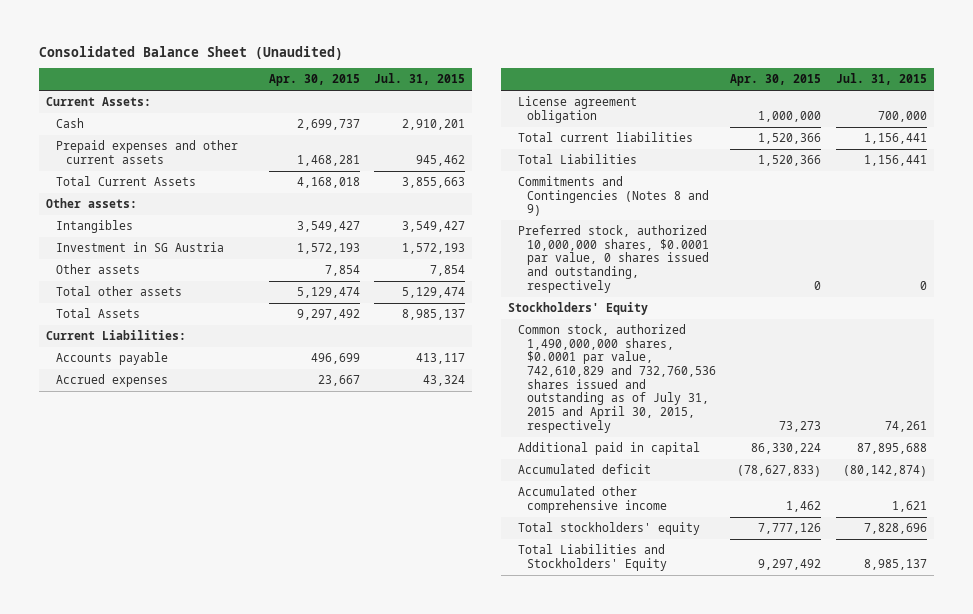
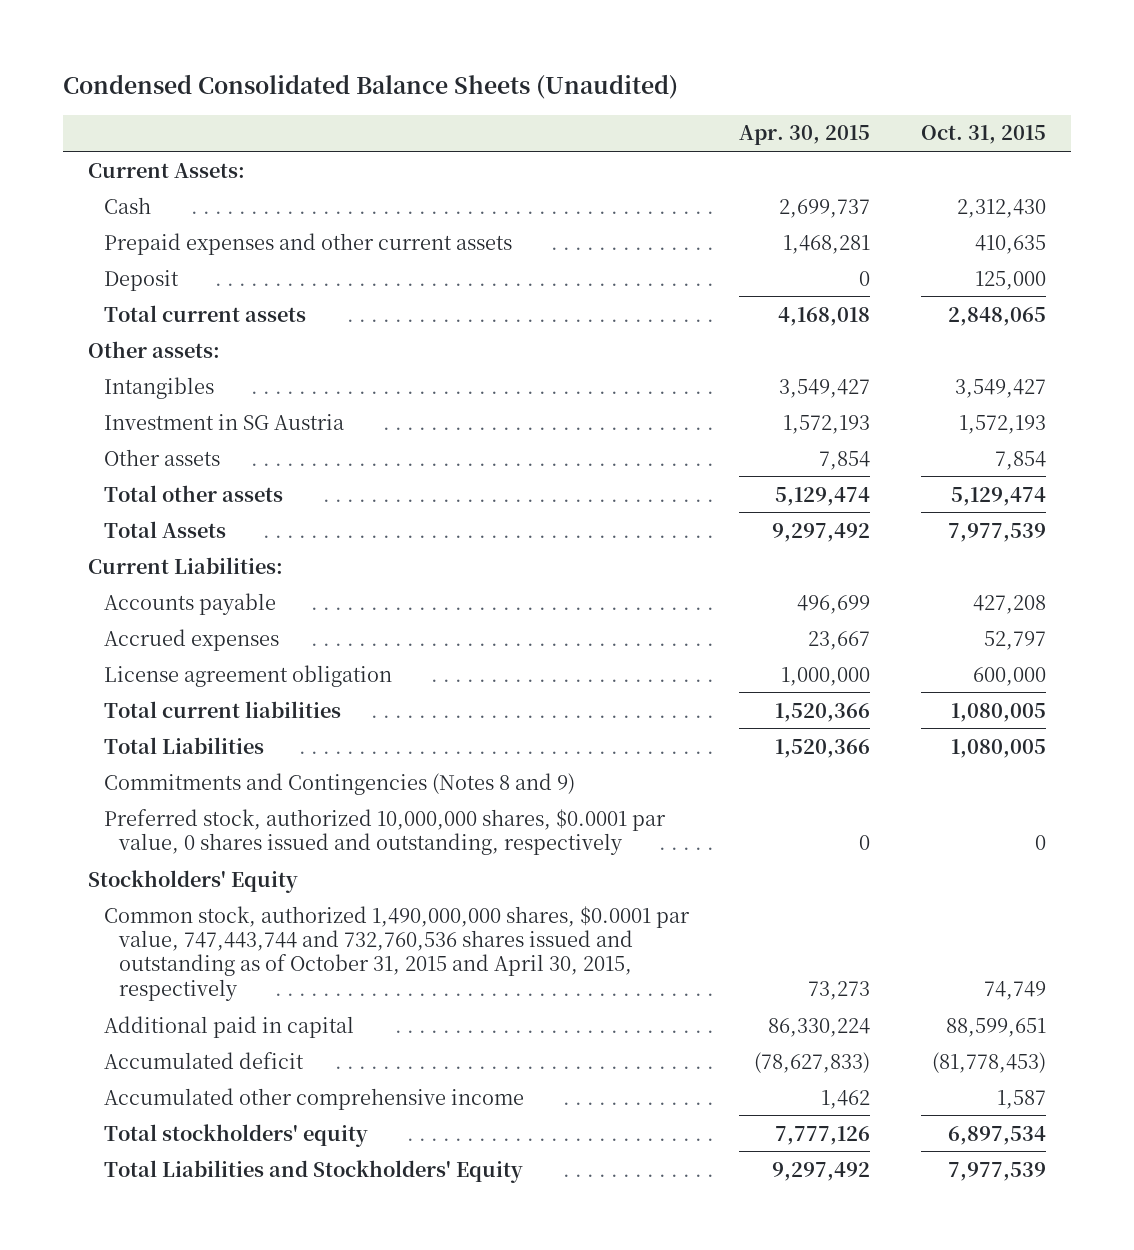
- Consolidated Balance Sheet (Unaudited)
+ Condensed Consolidated Balance Sheets (Unaudited)
- | Apr. 30, 2015 | Jul. 31, 2015
+ | Apr. 30, 2015 | Oct. 31, 2015
- Total Current Assets | 4,168,018 | 3,855,663
+ Deposit | 0 | 125,000
+ Total current assets | 4,168,018 | 2,848,065
- Common stock, authorized 1,490,000,000 shares, $0.0001 par value, 742,610,829 and 732,760,536 shares issued and outstanding as of July 31, 2015 and April 30, 2015, respectively | 73,273 | 74,261
+ Common stock, authorized 1,490,000,000 shares, $0.0001 par value, 747,443,744 and 732,760,536 shares issued and outstanding as of October 31, 2015 and April 30, 2015, respectively | 73,273 | 74,749

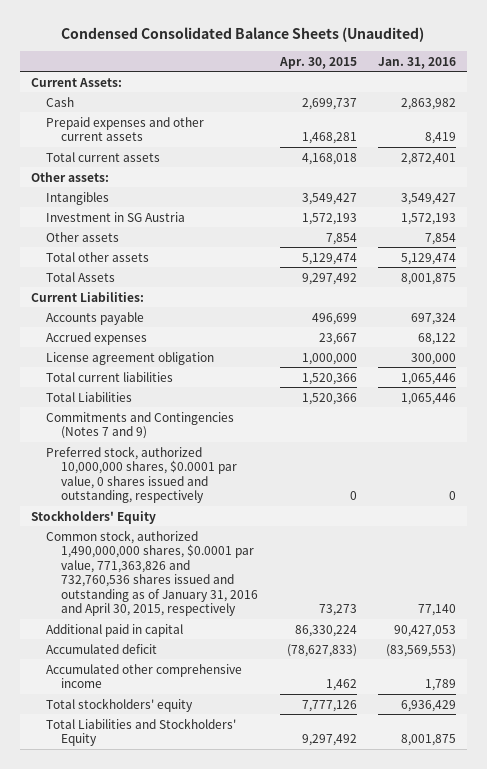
- | Apr. 30, 2015 | Oct. 31, 2015
+ | Apr. 30, 2015 | Jan. 31, 2016
- Deposit | 0 | 125,000
- Commitments and Contingencies (Notes 8 and 9)
+ Commitments and Contingencies (Notes 7 and 9)
- Common stock, authorized 1,490,000,000 shares, $0.0001 par value, 747,443,744 and 732,760,536 shares issued and outstanding as of October 31, 2015 and April 30, 2015, respectively | 73,273 | 74,749
+ Common stock, authorized 1,490,000,000 shares, $0.0001 par value, 771,363,826 and 732,760,536 shares issued and outstanding as of January 31, 2016 and April 30, 2015, respectively | 73,273 | 77,140

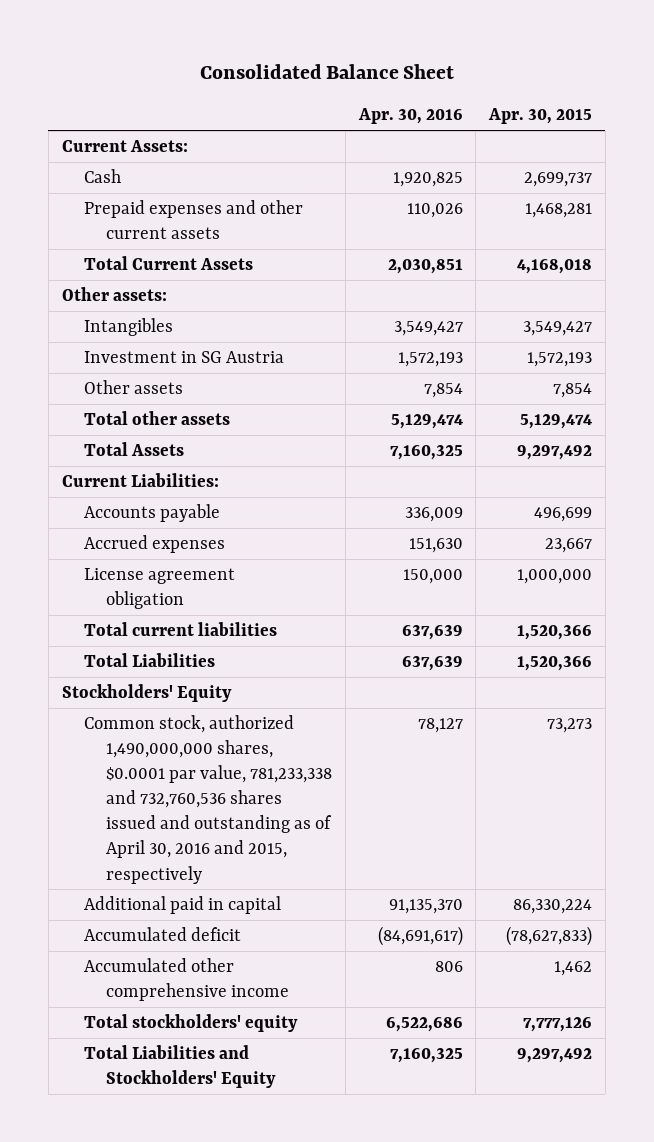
- Condensed Consolidated Balance Sheets (Unaudited)
+ Consolidated Balance Sheet
- | Apr. 30, 2015 | Jan. 31, 2016
+ | Apr. 30, 2016 | Apr. 30, 2015
- Total current assets | 4,168,018 | 2,872,401
+ Total Current Assets | 2,030,851 | 4,168,018
- Commitments and Contingencies (Notes 7 and 9)
- Preferred stock, authorized 10,000,000 shares, $0.0001 par value, 0 shares issued and outstanding, respectively | 0 | 0
- Common stock, authorized 1,490,000,000 shares, $0.0001 par value, 771,363,826 and 732,760,536 shares issued and outstanding as of January 31, 2016 and April 30, 2015, respectively | 73,273 | 77,140
+ Common stock, authorized 1,490,000,000 shares, $0.0001 par value, 781,233,338 and 732,760,536 shares issued and outstanding as of April 30, 2016 and 2015, respectively | 78,127 | 73,273

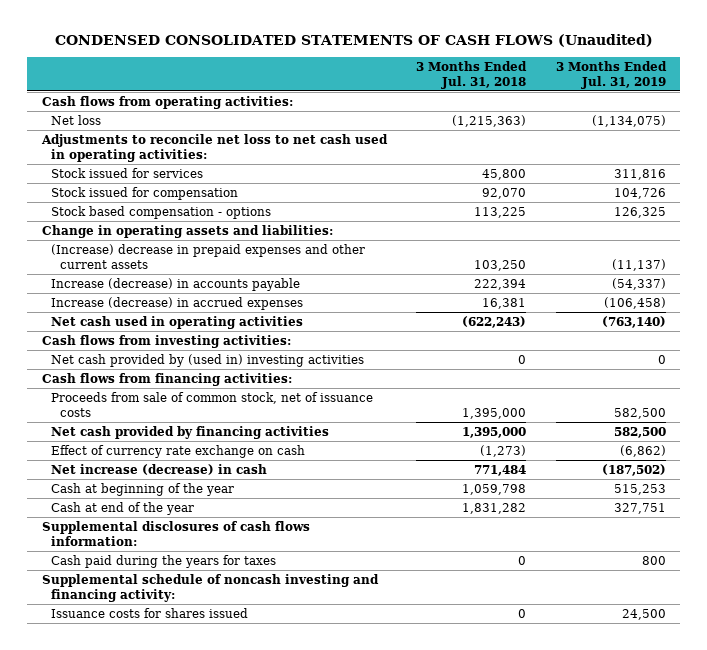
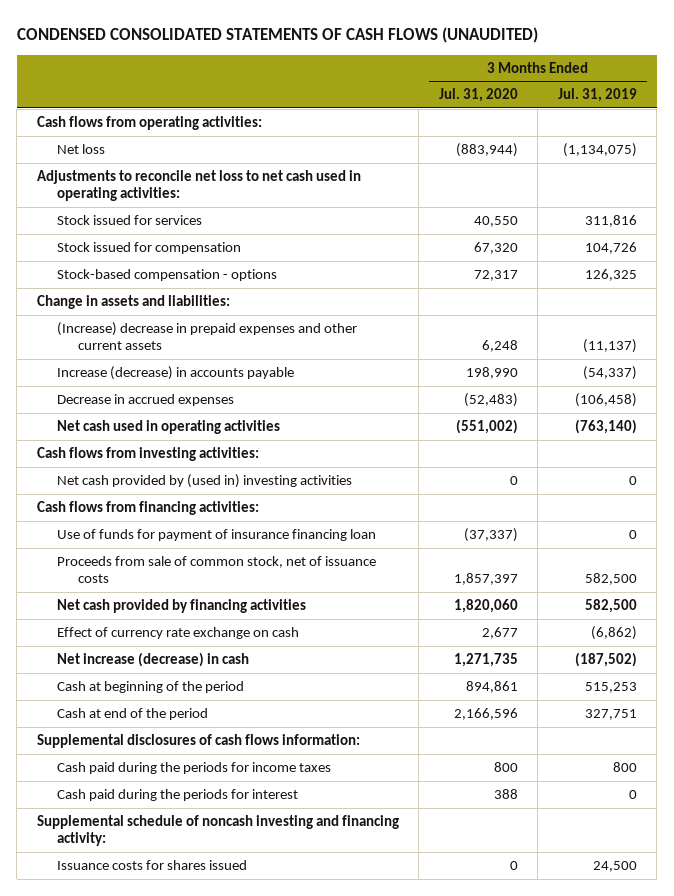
- CONDENSED CONSOLIDATED STATEMENTS OF CASH FLOWS (Unaudited)
+ CONDENSED CONSOLIDATED STATEMENTS OF CASH FLOWS (UNAUDITED)
- | 3 Months Ended Jul. 31, 2018 | 3 Months Ended Jul. 31, 2019
+ | 3 Months Ended Jul. 31, 2020 | 3 Months Ended Jul. 31, 2019
- Stock based compensation - options | 113,225 | 126,325
- Change in operating assets and liabilities:
+ Stock-based compensation - options | 72,317 | 126,325
+ Change in assets and liabilities:
- Increase (decrease) in accrued expenses | 16,381 | (106,458)
+ Decrease in accrued expenses | (52,483) | (106,458)
+ Use of funds for payment of insurance financing loan | (37,337) | 0
- Cash at beginning of the year | 1,059,798 | 515,253
- Cash at end of the year | 1,831,282 | 327,751
+ Cash at beginning of the period | 894,861 | 515,253
+ Cash at end of the period | 2,166,596 | 327,751
- Cash paid during the years for taxes | 0 | 800
+ Cash paid during the periods for income taxes | 800 | 800
+ Cash paid during the periods for interest | 388 | 0

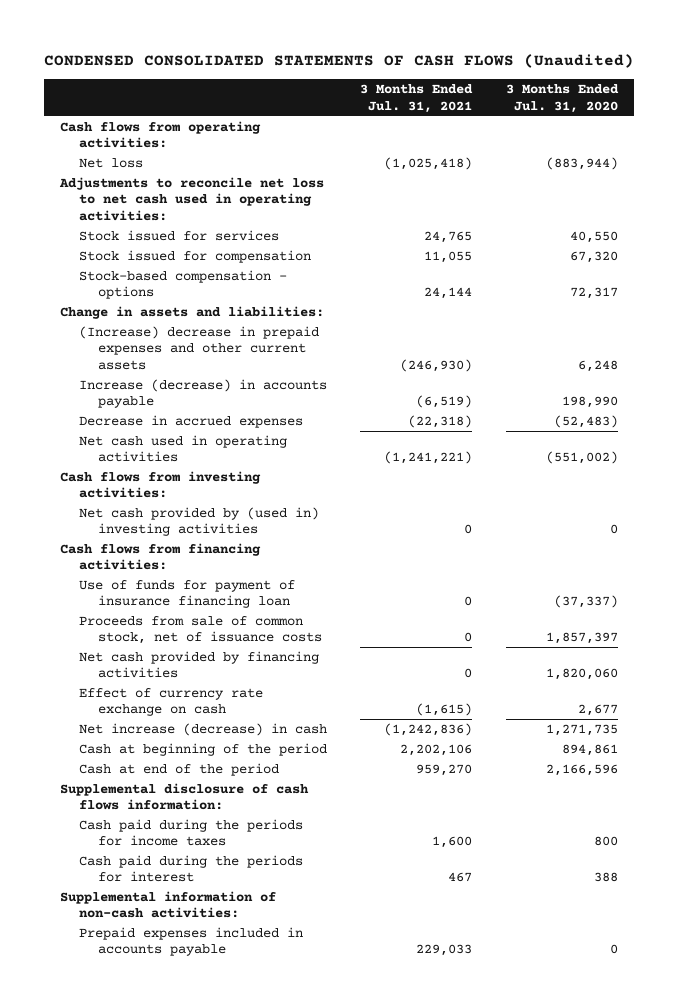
- CONDENSED CONSOLIDATED STATEMENTS OF CASH FLOWS (UNAUDITED)
+ CONDENSED CONSOLIDATED STATEMENTS OF CASH FLOWS (Unaudited)
- | 3 Months Ended Jul. 31, 2020 | 3 Months Ended Jul. 31, 2019
+ | 3 Months Ended Jul. 31, 2021 | 3 Months Ended Jul. 31, 2020
- Supplemental disclosures of cash flows information:
+ Supplemental disclosure of cash flows information:
- Supplemental schedule of noncash investing and financing activity:
- Issuance costs for shares issued | 0 | 24,500
+ Supplemental information of non-cash activities:
+ Prepaid expenses included in accounts payable | 229,033 | 0

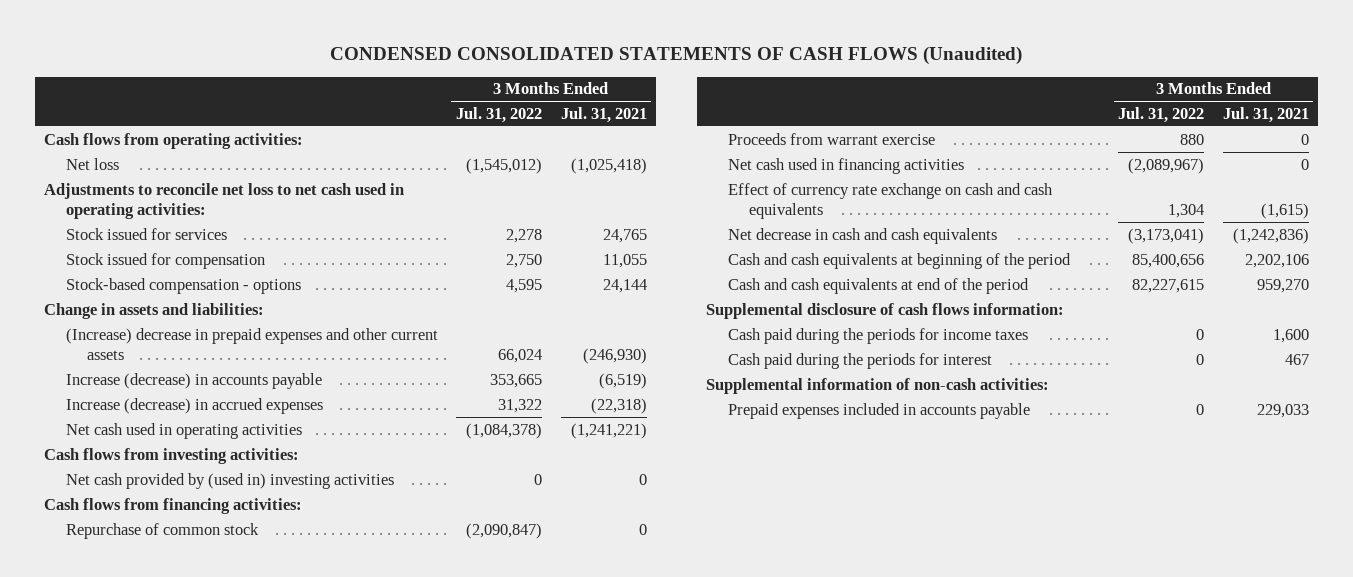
- | 3 Months Ended Jul. 31, 2021 | 3 Months Ended Jul. 31, 2020
+ | 3 Months Ended Jul. 31, 2022 | 3 Months Ended Jul. 31, 2021
- Decrease in accrued expenses | (22,318) | (52,483)
+ Increase (decrease) in accrued expenses | 31,322 | (22,318)
- Use of funds for payment of insurance financing loan | 0 | (37,337)
- Proceeds from sale of common stock, net of issuance costs | 0 | 1,857,397
- Net cash provided by financing activities | 0 | 1,820,060
- Effect of currency rate exchange on cash | (1,615) | 2,677
- Net increase (decrease) in cash | (1,242,836) | 1,271,735
- Cash at beginning of the period | 2,202,106 | 894,861
- Cash at end of the period | 959,270 | 2,166,596
+ Repurchase of common stock | (2,090,847) | 0
+ Proceeds from warrant exercise | 880 | 0
+ Net cash used in financing activities | (2,089,967) | 0
+ Effect of currency rate exchange on cash and cash equivalents | 1,304 | (1,615)
+ Net decrease in cash and cash equivalents | (3,173,041) | (1,242,836)
+ Cash and cash equivalents at beginning of the period | 85,400,656 | 2,202,106
+ Cash and cash equivalents at end of the period | 82,227,615 | 959,270

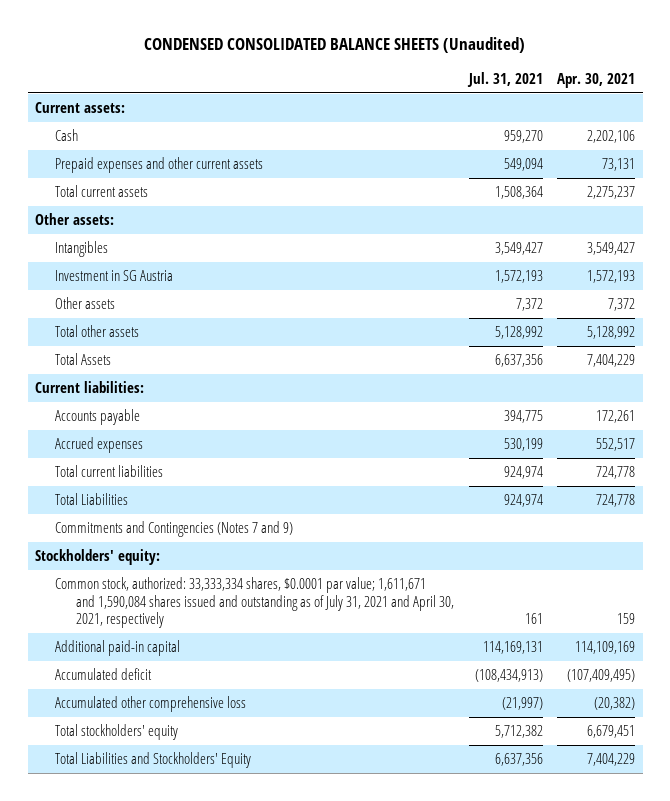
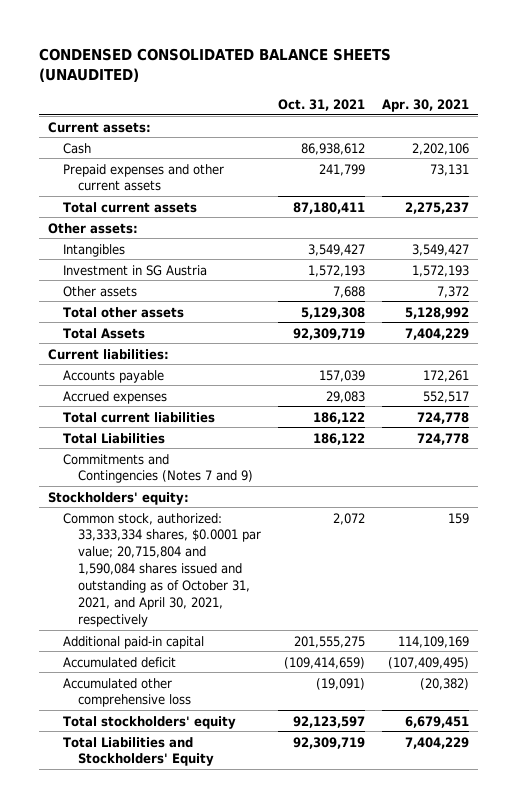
- CONDENSED CONSOLIDATED BALANCE SHEETS (Unaudited)
+ CONDENSED CONSOLIDATED BALANCE SHEETS (UNAUDITED)
- | Jul. 31, 2021 | Apr. 30, 2021
+ | Oct. 31, 2021 | Apr. 30, 2021
- Common stock, authorized: 33,333,334 shares, $0.0001 par value; 1,611,671 and 1,590,084 shares issued and outstanding as of July 31, 2021 and April 30, 2021, respectively | 161 | 159
+ Common stock, authorized: 33,333,334 shares, $0.0001 par value; 20,715,804 and 1,590,084 shares issued and outstanding as of October 31, 2021, and April 30, 2021, respectively | 2,072 | 159

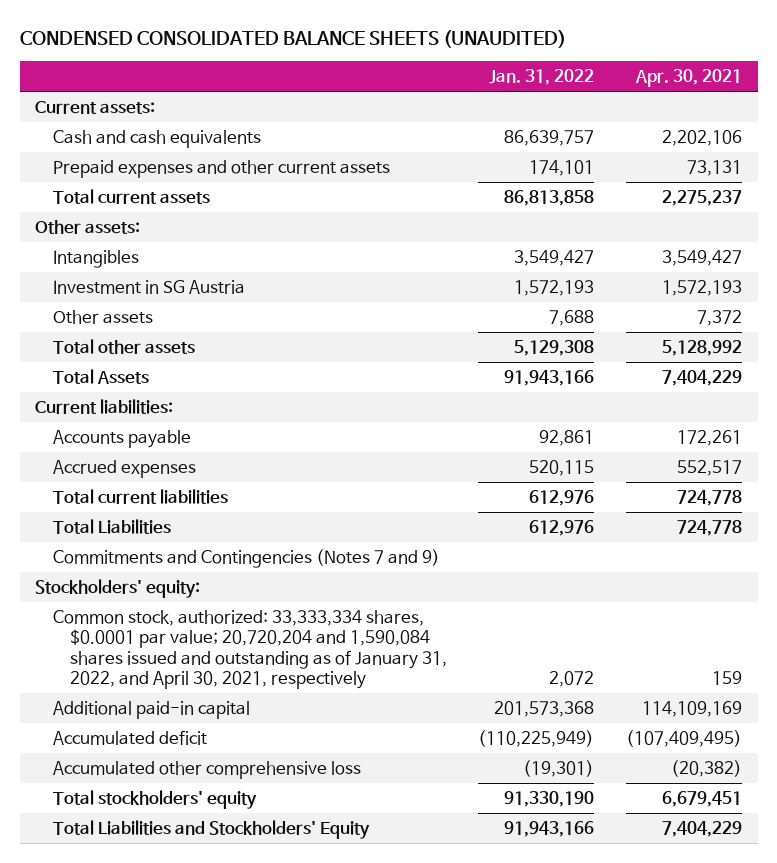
- | Oct. 31, 2021 | Apr. 30, 2021
+ | Jan. 31, 2022 | Apr. 30, 2021
- Cash | 86,938,612 | 2,202,106
+ Cash and cash equivalents | 86,639,757 | 2,202,106
- Common stock, authorized: 33,333,334 shares, $0.0001 par value; 20,715,804 and 1,590,084 shares issued and outstanding as of October 31, 2021, and April 30, 2021, respectively | 2,072 | 159
+ Common stock, authorized: 33,333,334 shares, $0.0001 par value; 20,720,204 and 1,590,084 shares issued and outstanding as of January 31, 2022, and April 30, 2021, respectively | 2,072 | 159

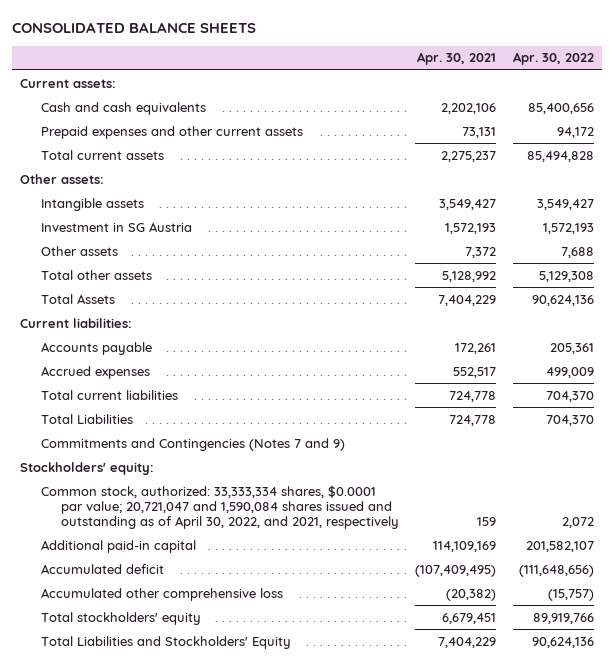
- CONDENSED CONSOLIDATED BALANCE SHEETS (UNAUDITED)
+ CONSOLIDATED BALANCE SHEETS
- | Jan. 31, 2022 | Apr. 30, 2021
+ | Apr. 30, 2021 | Apr. 30, 2022
- Intangibles | 3,549,427 | 3,549,427
+ Intangible assets | 3,549,427 | 3,549,427
- Common stock, authorized: 33,333,334 shares, $0.0001 par value; 20,720,204 and 1,590,084 shares issued and outstanding as of January 31, 2022, and April 30, 2021, respectively | 2,072 | 159
+ Common stock, authorized: 33,333,334 shares, $0.0001 par value; 20,721,047 and 1,590,084 shares issued and outstanding as of April 30, 2022, and 2021, respectively | 159 | 2,072

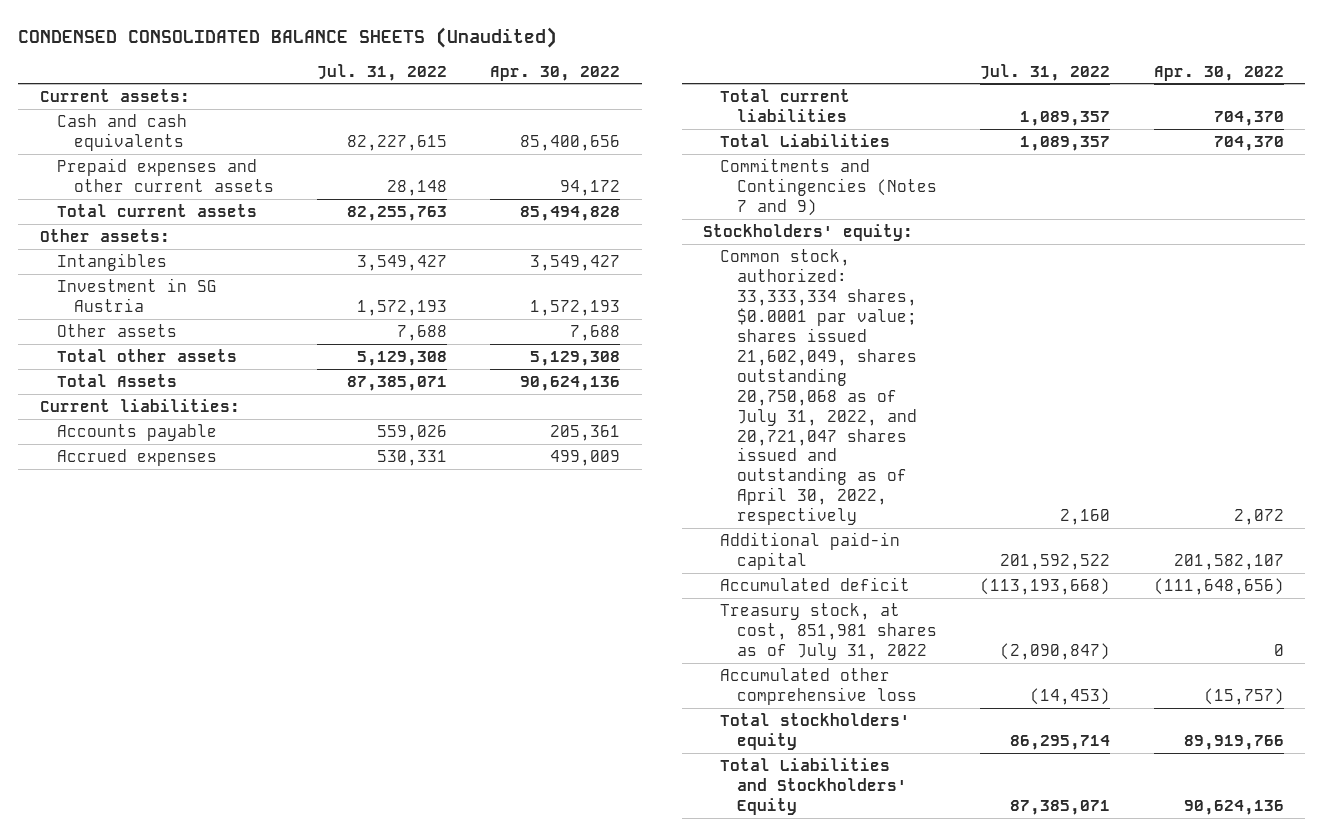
- CONSOLIDATED BALANCE SHEETS
+ CONDENSED CONSOLIDATED BALANCE SHEETS (Unaudited)
- | Apr. 30, 2021 | Apr. 30, 2022
+ | Jul. 31, 2022 | Apr. 30, 2022
- Intangible assets | 3,549,427 | 3,549,427
+ Intangibles | 3,549,427 | 3,549,427
- Common stock, authorized: 33,333,334 shares, $0.0001 par value; 20,721,047 and 1,590,084 shares issued and outstanding as of April 30, 2022, and 2021, respectively | 159 | 2,072
+ Common stock, authorized: 33,333,334 shares, $0.0001 par value; shares issued 21,602,049, shares outstanding 20,750,068 as of July 31, 2022, and 20,721,047 shares issued and outstanding as of April 30, 2022, respectively | 2,160 | 2,072
+ Treasury stock, at cost, 851,981 shares as of July 31, 2022 | (2,090,847) | 0

